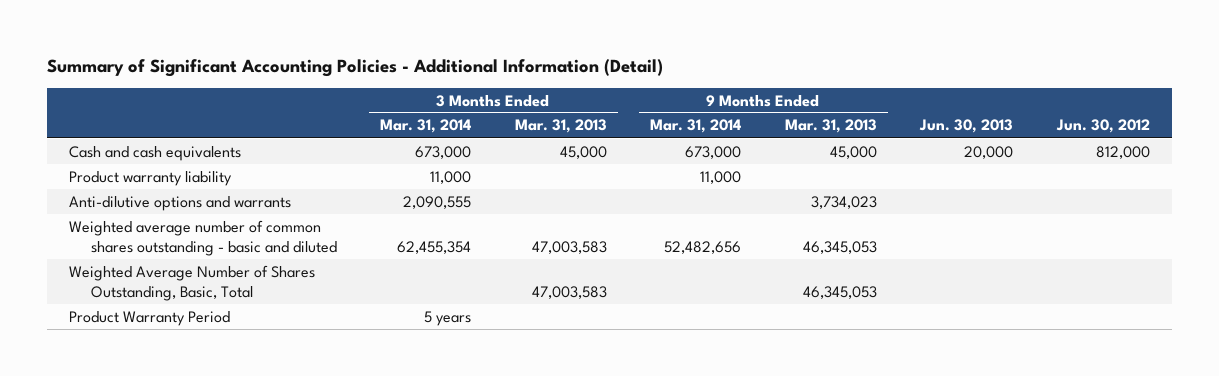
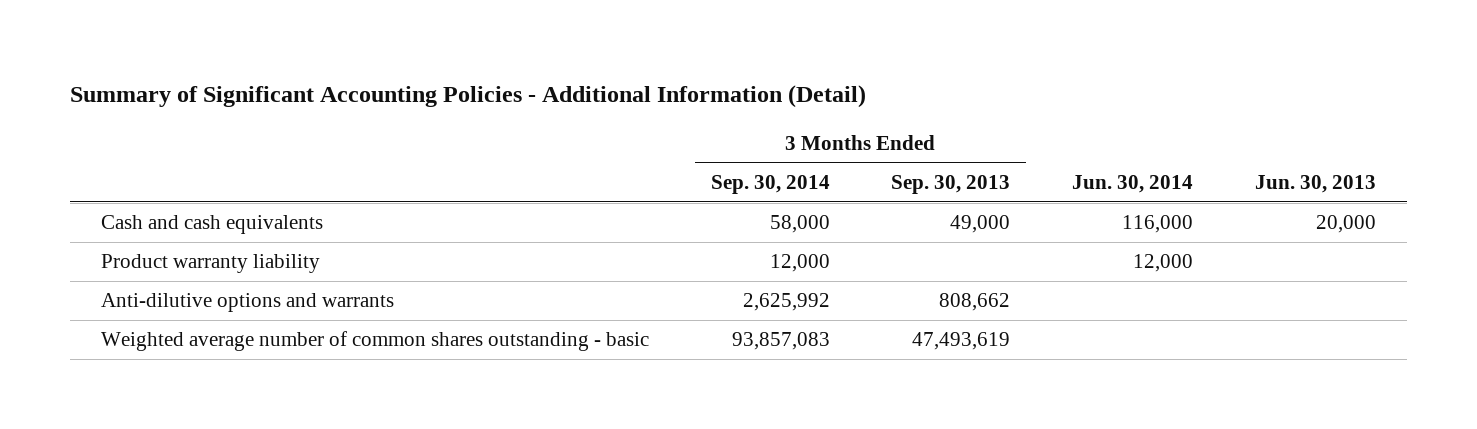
- | 3 Months Ended Mar. 31, 2014 | 3 Months Ended Mar. 31, 2013 | 9 Months Ended Mar. 31, 2014 | 9 Months Ended Mar. 31, 2013 | Jun. 30, 2013 | Jun. 30, 2012
+ | 3 Months Ended Sep. 30, 2014 | 3 Months Ended Sep. 30, 2013 | Jun. 30, 2014 | Jun. 30, 2013
- Weighted average number of common shares outstanding - basic and diluted | 62,455,354 | 47,003,583 | 52,482,656 | 46,345,053 | |
- Weighted Average Number of Shares Outstanding, Basic, Total | | 47,003,583 | | 46,345,053 | |
- Product Warranty Period | 5 years | | | | |
+ Weighted average number of common shares outstanding - basic | 93,857,083 | 47,493,619 | |

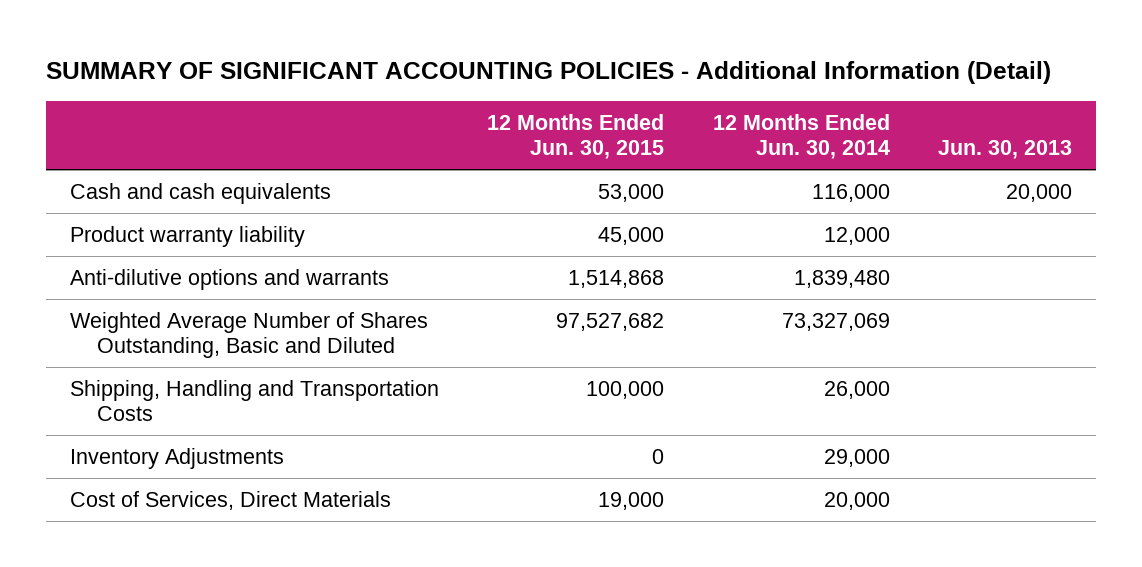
- Summary of Significant Accounting Policies - Additional Information (Detail)
+ SUMMARY OF SIGNIFICANT ACCOUNTING POLICIES - Additional Information (Detail)
- | 3 Months Ended Sep. 30, 2014 | 3 Months Ended Sep. 30, 2013 | Jun. 30, 2014 | Jun. 30, 2013
+ | 12 Months Ended Jun. 30, 2015 | 12 Months Ended Jun. 30, 2014 | Jun. 30, 2013
- Weighted average number of common shares outstanding - basic | 93,857,083 | 47,493,619 | |
+ Weighted Average Number of Shares Outstanding, Basic and Diluted | 97,527,682 | 73,327,069 |
+ Shipping, Handling and Transportation Costs | 100,000 | 26,000 |
+ Inventory Adjustments | 0 | 29,000 |
+ Cost of Services, Direct Materials | 19,000 | 20,000 |

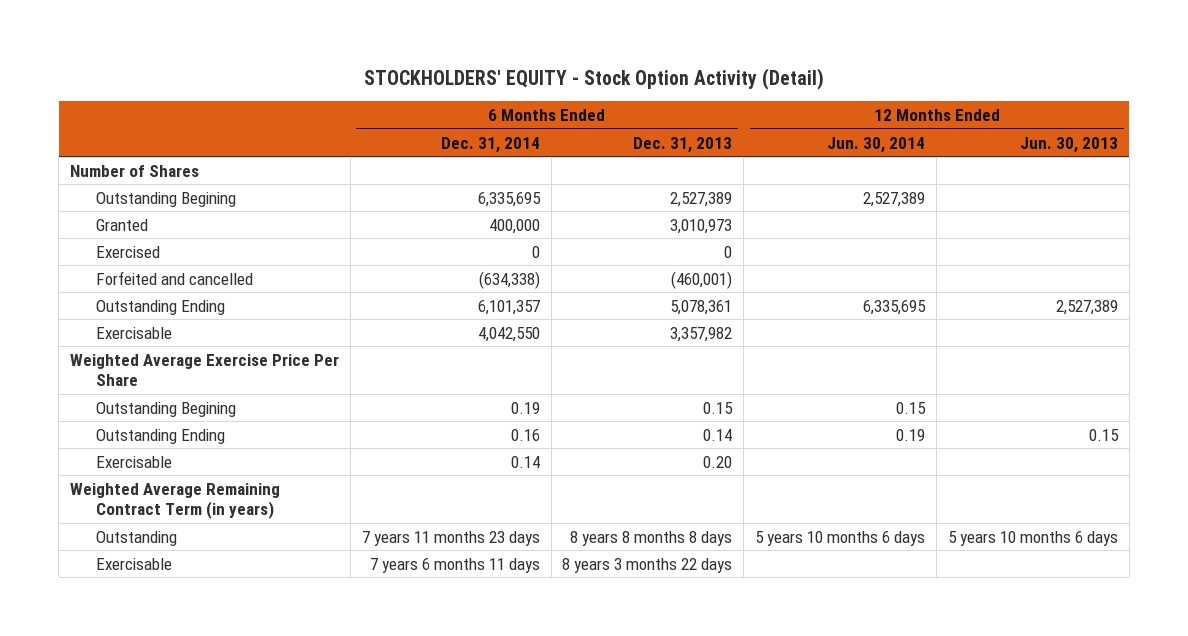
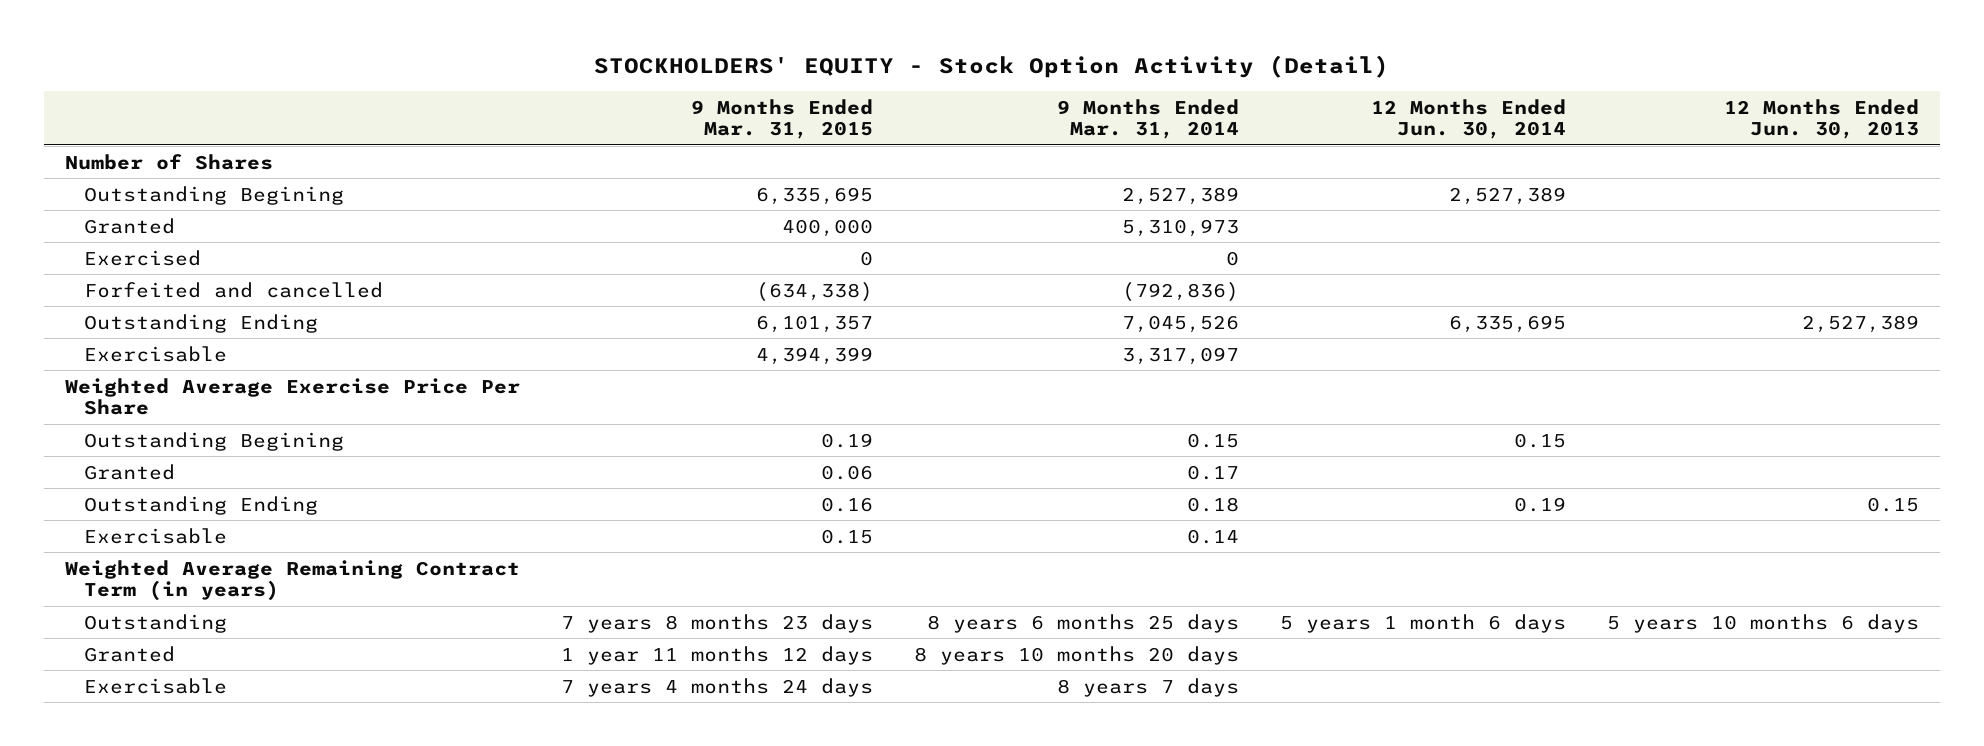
- | 6 Months Ended Dec. 31, 2014 | 6 Months Ended Dec. 31, 2013 | 12 Months Ended Jun. 30, 2014 | 12 Months Ended Jun. 30, 2013
+ | 9 Months Ended Mar. 31, 2015 | 9 Months Ended Mar. 31, 2014 | 12 Months Ended Jun. 30, 2014 | 12 Months Ended Jun. 30, 2013
+ Granted | 0.06 | 0.17 | |
- Outstanding | 7 years 11 months 23 days | 8 years 8 months 8 days | 5 years 10 months 6 days | 5 years 10 months 6 days
+ Outstanding | 7 years 8 months 23 days | 8 years 6 months 25 days | 5 years 1 month 6 days | 5 years 10 months 6 days
+ Granted | 1 year 11 months 12 days | 8 years 10 months 20 days | |

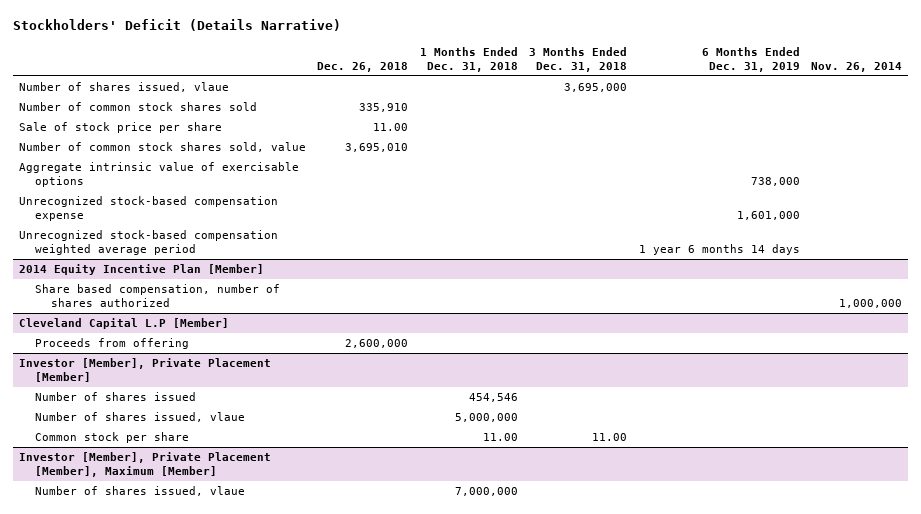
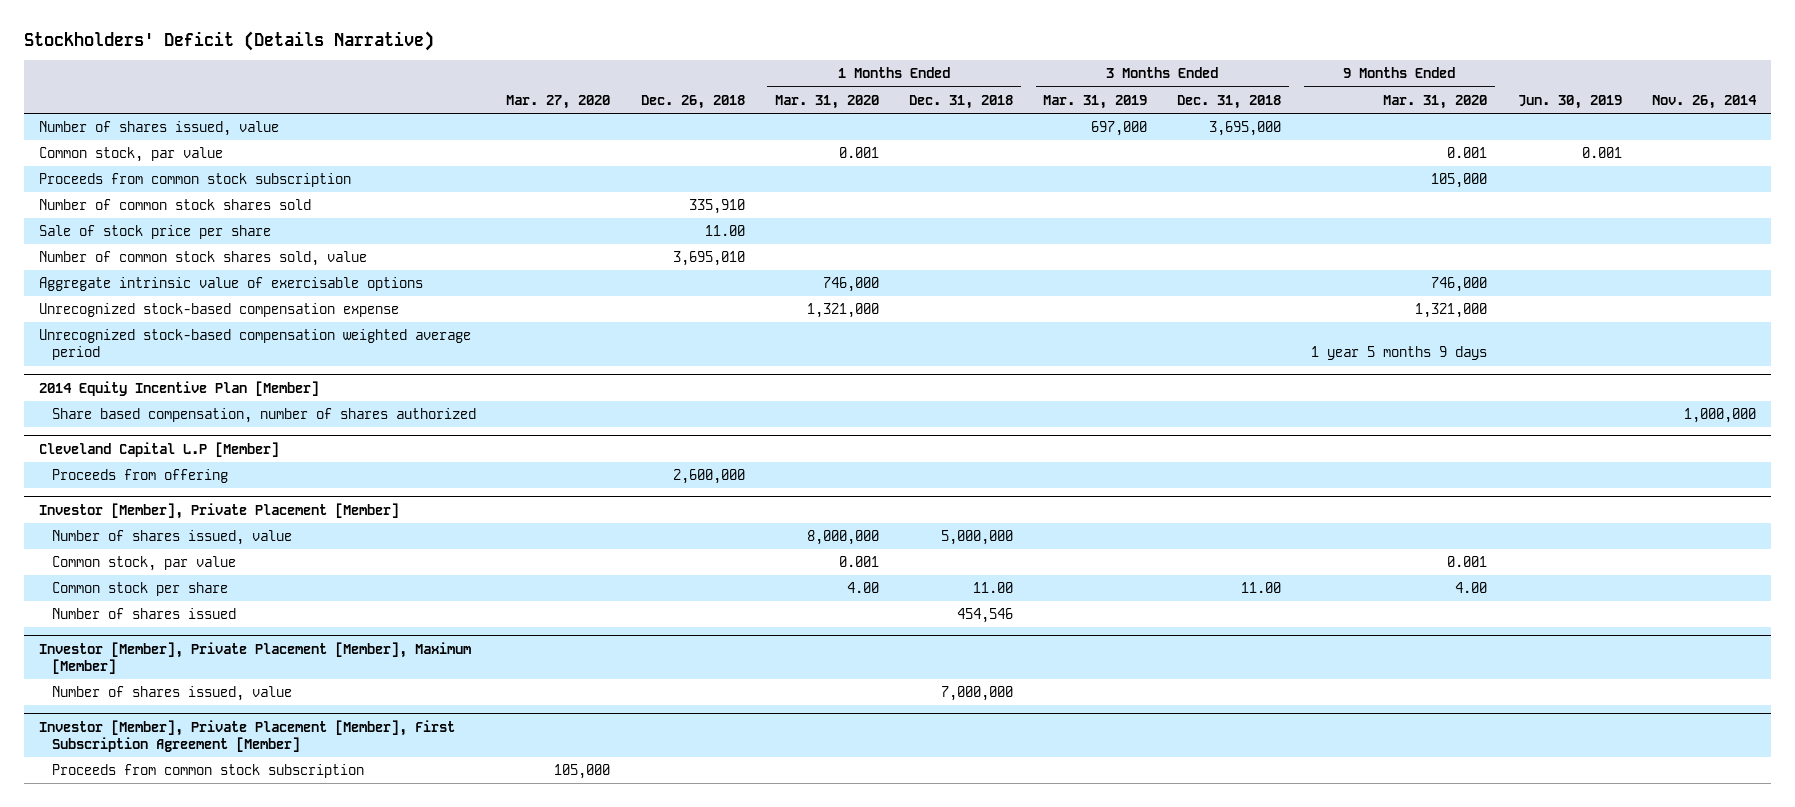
- | Dec. 26, 2018 | 1 Months Ended Dec. 31, 2018 | 3 Months Ended Dec. 31, 2018 | 6 Months Ended Dec. 31, 2019 | Nov. 26, 2014
+ | Mar. 27, 2020 | Dec. 26, 2018 | 1 Months Ended Mar. 31, 2020 | 1 Months Ended Dec. 31, 2018 | 3 Months Ended Mar. 31, 2019 | 3 Months Ended Dec. 31, 2018 | 9 Months Ended Mar. 31, 2020 | Jun. 30, 2019 | Nov. 26, 2014
- Number of shares issued, vlaue | | | 3,695,000 | |
+ Number of shares issued, value | | | | | 697,000 | 3,695,000 | | |
+ Common stock, par value | | | 0.001 | | | | 0.001 | 0.001 |
+ Proceeds from common stock subscription | | | | | | | 105,000 | |
@ Investor [Member], Private Placement [Member]
- Number of shares issued, vlaue | | 5,000,000 | | |
+ Number of shares issued, value | | | 8,000,000 | 5,000,000 | | | | |
+ Common stock, par value | | | 0.001 | | | | 0.001 | |
moved down: Number of shares issued | | | | 454,546 | | | | |
@ Investor [Member], Private Placement [Member], Maximum [Member]
- Number of shares issued, vlaue | | 7,000,000 | | |
+ Number of shares issued, value | | | | 7,000,000 | | | | |
+ Investor [Member], Private Placement [Member], First Subscription Agreement [Member]
+ Proceeds from common stock subscription | 105,000 | | | | | | | |

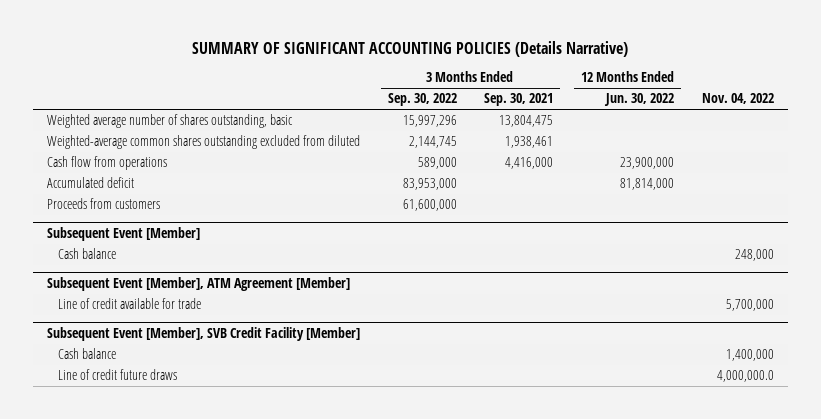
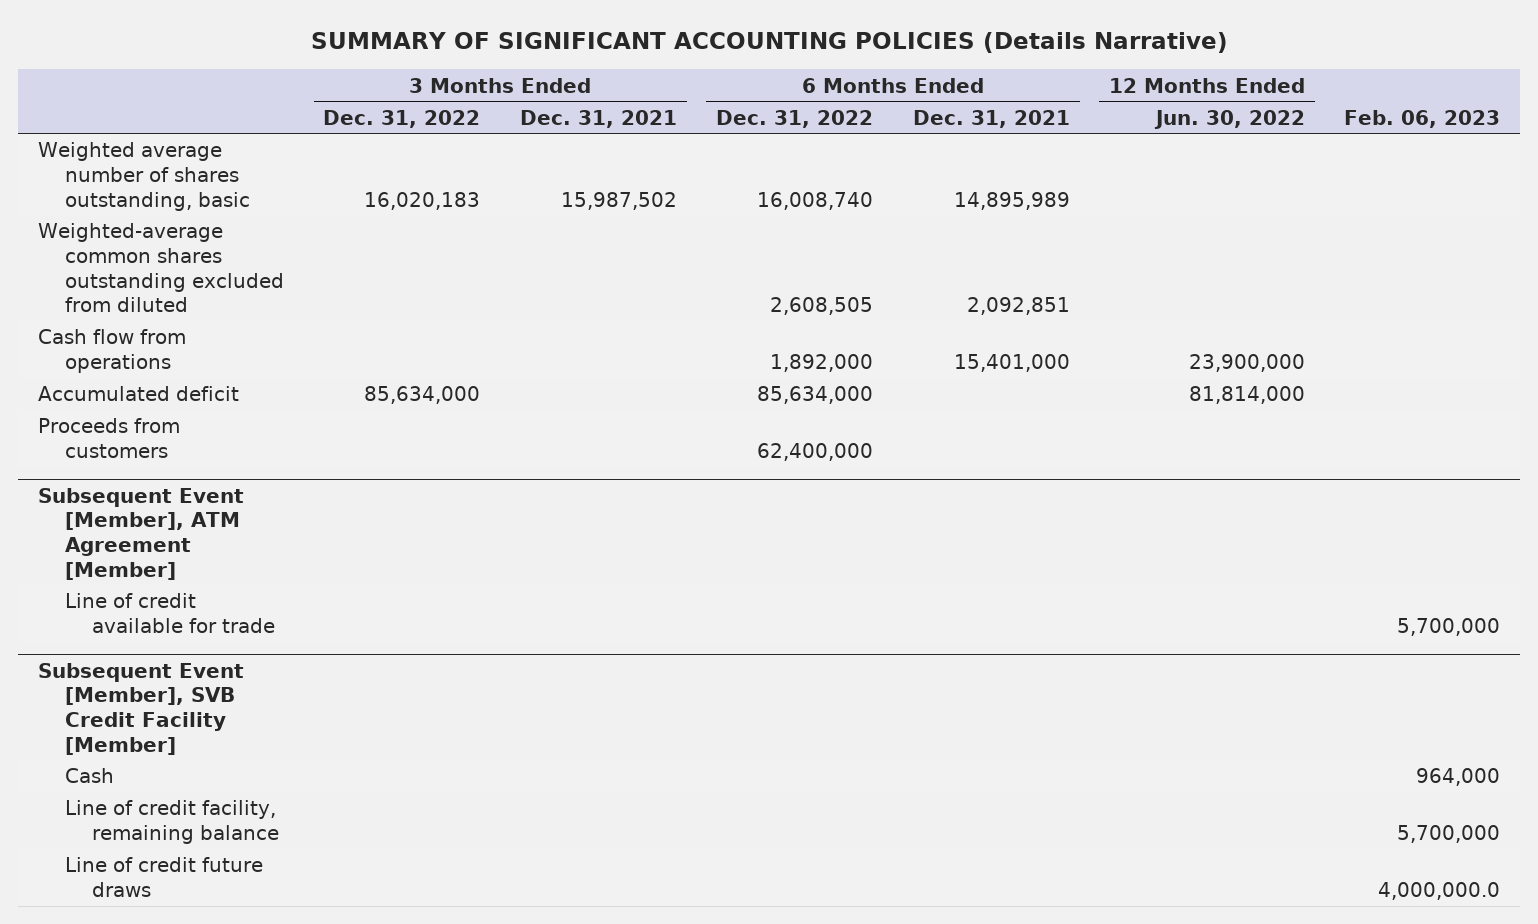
- | 3 Months Ended Sep. 30, 2022 | 3 Months Ended Sep. 30, 2021 | 12 Months Ended Jun. 30, 2022 | Nov. 04, 2022
+ | 3 Months Ended Dec. 31, 2022 | 3 Months Ended Dec. 31, 2021 | 6 Months Ended Dec. 31, 2022 | 6 Months Ended Dec. 31, 2021 | 12 Months Ended Jun. 30, 2022 | Feb. 06, 2023
- Subsequent Event [Member]
- Cash balance | | | | 248,000
@ Subsequent Event [Member], SVB Credit Facility [Member]
- Cash balance | | | | 1,400,000
+ Cash | | | | | | 964,000
+ Line of credit facility, remaining balance | | | | | | 5,700,000

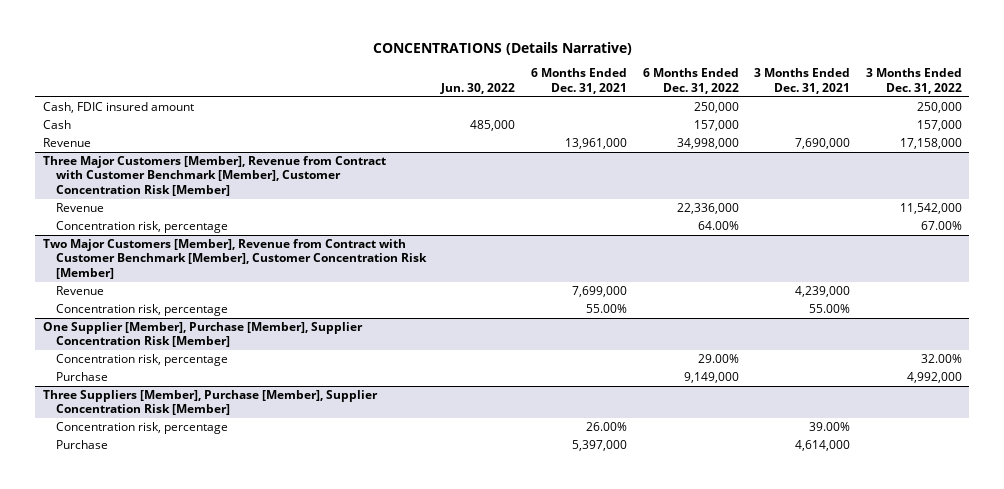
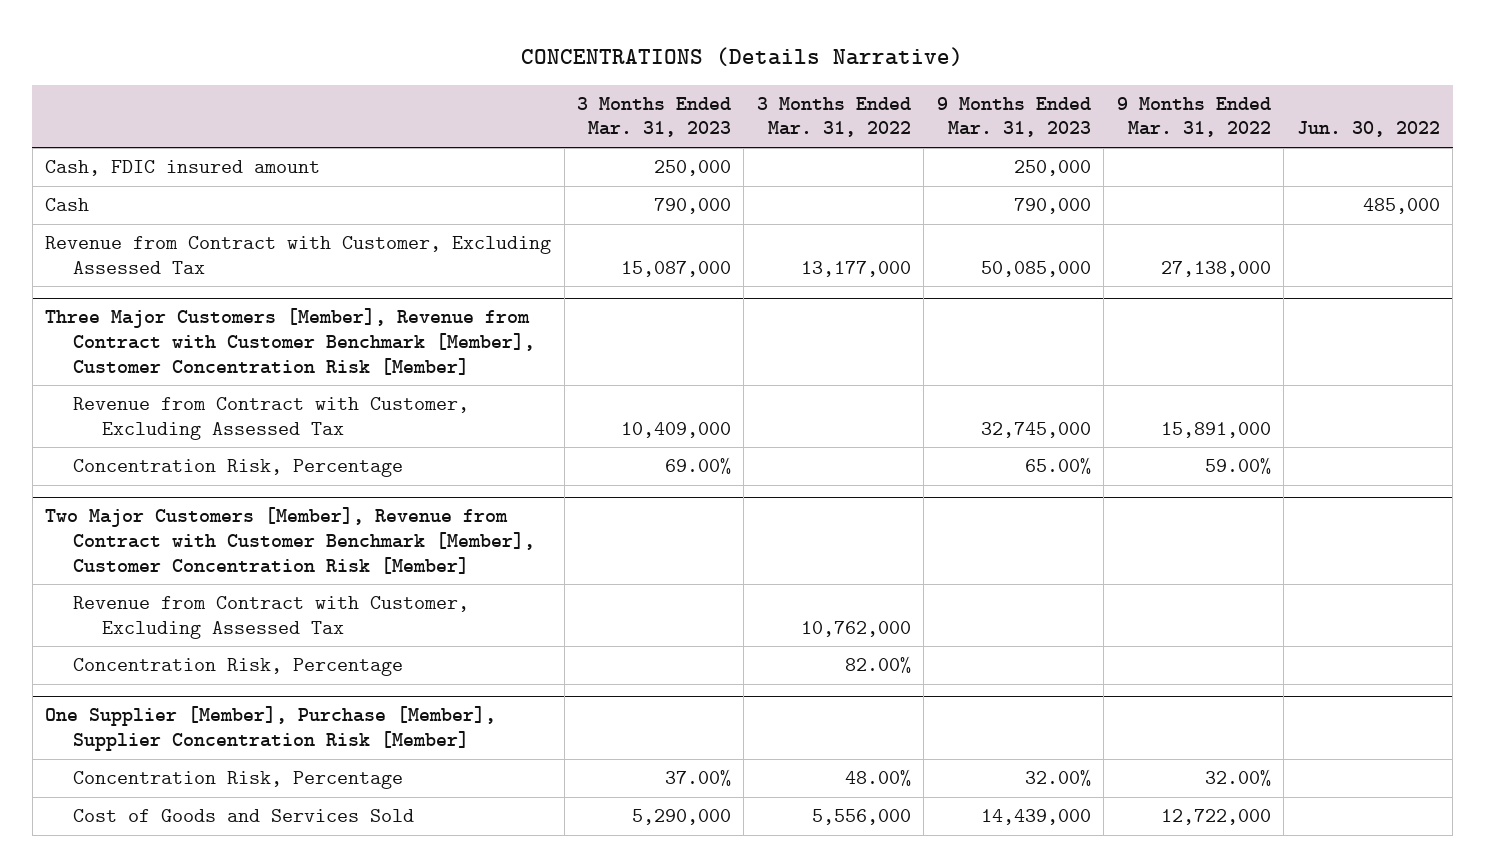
- | Jun. 30, 2022 | 6 Months Ended Dec. 31, 2021 | 6 Months Ended Dec. 31, 2022 | 3 Months Ended Dec. 31, 2021 | 3 Months Ended Dec. 31, 2022
+ | 3 Months Ended Mar. 31, 2023 | 3 Months Ended Mar. 31, 2022 | 9 Months Ended Mar. 31, 2023 | 9 Months Ended Mar. 31, 2022 | Jun. 30, 2022
- Revenue | | 13,961,000 | 34,998,000 | 7,690,000 | 17,158,000
+ Revenue from Contract with Customer, Excluding Assessed Tax | 15,087,000 | 13,177,000 | 50,085,000 | 27,138,000 |
@ Three Major Customers [Member], Revenue from Contract with Customer Benchmark [Member], Customer Concentration Risk [Member]
- Revenue | | | 22,336,000 | | 11,542,000
- Concentration risk, percentage | | | 64.00% | | 67.00%
+ Revenue from Contract with Customer, Excluding Assessed Tax | 10,409,000 | | 32,745,000 | 15,891,000 |
+ Concentration Risk, Percentage | 69.00% | | 65.00% | 59.00% |
@ Two Major Customers [Member], Revenue from Contract with Customer Benchmark [Member], Customer Concentration Risk [Member]
- Revenue | | 7,699,000 | | 4,239,000 |
- Concentration risk, percentage | | 55.00% | | 55.00% |
+ Revenue from Contract with Customer, Excluding Assessed Tax | | 10,762,000 | | |
+ Concentration Risk, Percentage | | 82.00% | | |
@ One Supplier [Member], Purchase [Member], Supplier Concentration Risk [Member]
- Concentration risk, percentage | | | 29.00% | | 32.00%
- Purchase | | | 9,149,000 | | 4,992,000
- Three Suppliers [Member], Purchase [Member], Supplier Concentration Risk [Member]
- Concentration risk, percentage | | 26.00% | | 39.00% |
- Purchase | | 5,397,000 | | 4,614,000 |
@ One Supplier [Member], Purchase [Member], Supplier Concentration Risk [Member]
+ Concentration Risk, Percentage | 37.00% | 48.00% | 32.00% | 32.00% |
+ Cost of Goods and Services Sold | 5,290,000 | 5,556,000 | 14,439,000 | 12,722,000 |

